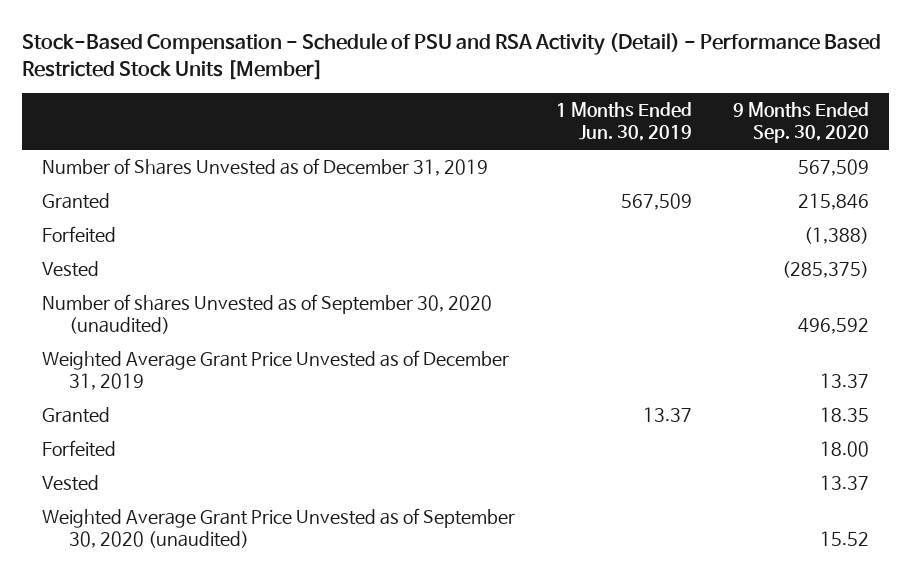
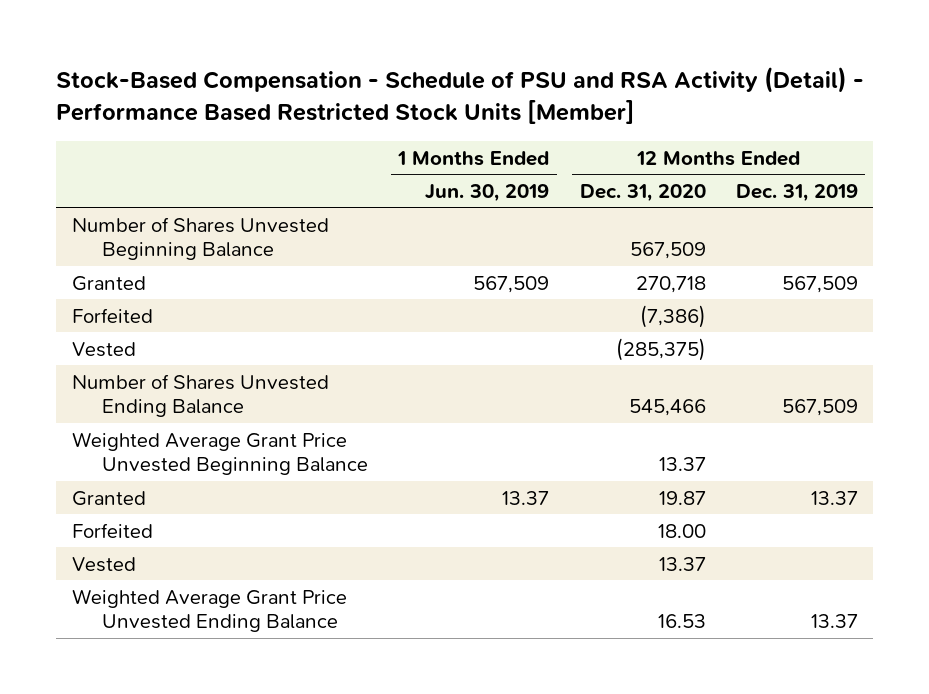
- | 1 Months Ended Jun. 30, 2019 | 9 Months Ended Sep. 30, 2020
+ | 1 Months Ended Jun. 30, 2019 | 12 Months Ended Dec. 31, 2020 | 12 Months Ended Dec. 31, 2019
- Number of Shares Unvested as of December 31, 2019 | | 567,509
+ Number of Shares Unvested Beginning Balance | | 567,509 |
- Number of shares Unvested as of September 30, 2020 (unaudited) | | 496,592
- Weighted Average Grant Price Unvested as of December 31, 2019 | | 13.37
+ Number of Shares Unvested Ending Balance | | 545,466 | 567,509
+ Weighted Average Grant Price Unvested Beginning Balance | | 13.37 |
- Weighted Average Grant Price Unvested as of September 30, 2020 (unaudited) | | 15.52
+ Weighted Average Grant Price Unvested Ending Balance | | 16.53 | 13.37

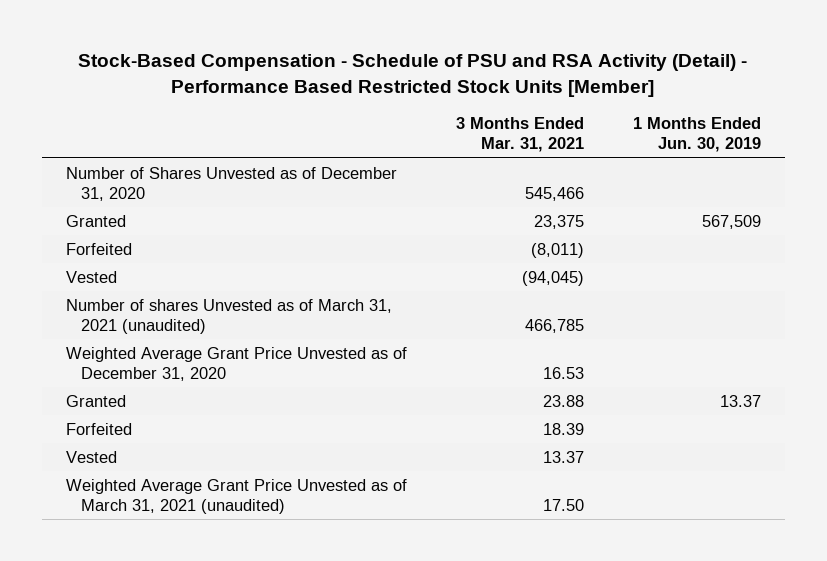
- | 1 Months Ended Jun. 30, 2019 | 12 Months Ended Dec. 31, 2020 | 12 Months Ended Dec. 31, 2019
+ | 3 Months Ended Mar. 31, 2021 | 1 Months Ended Jun. 30, 2019
- Number of Shares Unvested Beginning Balance | | 567,509 |
+ Number of Shares Unvested as of December 31, 2020 | 545,466 |
- Number of Shares Unvested Ending Balance | | 545,466 | 567,509
- Weighted Average Grant Price Unvested Beginning Balance | | 13.37 |
+ Number of shares Unvested as of March 31, 2021 (unaudited) | 466,785 |
+ Weighted Average Grant Price Unvested as of December 31, 2020 | 16.53 |
- Weighted Average Grant Price Unvested Ending Balance | | 16.53 | 13.37
+ Weighted Average Grant Price Unvested as of March 31, 2021 (unaudited) | 17.50 |

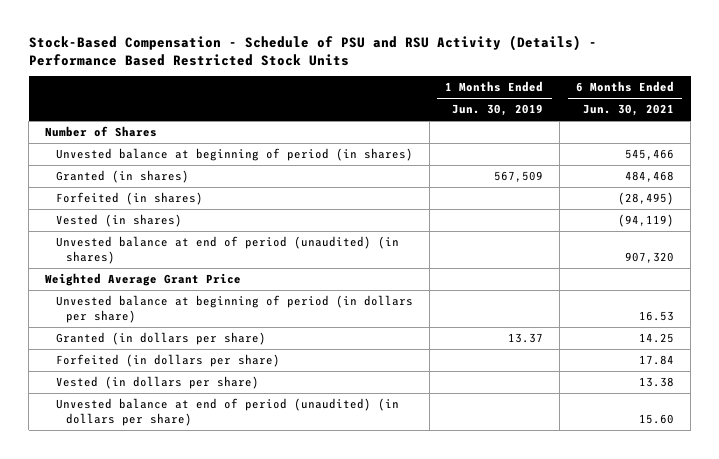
- Stock-Based Compensation - Schedule of PSU and RSA Activity (Detail) - Performance Based Restricted Stock Units [Member]
+ Stock-Based Compensation - Schedule of PSU and RSU Activity (Details) - Performance Based Restricted Stock Units
- | 3 Months Ended Mar. 31, 2021 | 1 Months Ended Jun. 30, 2019
+ | 1 Months Ended Jun. 30, 2019 | 6 Months Ended Jun. 30, 2021
- Number of Shares Unvested as of December 31, 2020 | 545,466 |
- Granted | 23,375 | 567,509
- Forfeited | (8,011) |
- Vested | (94,045) |
- Number of shares Unvested as of March 31, 2021 (unaudited) | 466,785 |
- Weighted Average Grant Price Unvested as of December 31, 2020 | 16.53 |
- Granted | 23.88 | 13.37
- Forfeited | 18.39 |
- Vested | 13.37 |
- Weighted Average Grant Price Unvested as of March 31, 2021 (unaudited) | 17.50 |
+ Number of Shares
+ Unvested balance at beginning of period (in shares) | | 545,466
+ Granted (in shares) | 567,509 | 484,468
+ Forfeited (in shares) | | (28,495)
+ Vested (in shares) | | (94,119)
+ Unvested balance at end of period (unaudited) (in shares) | | 907,320
+ Weighted Average Grant Price
+ Unvested balance at beginning of period (in dollars per share) | | 16.53
+ Granted (in dollars per share) | 13.37 | 14.25
+ Forfeited (in dollars per share) | | 17.84
+ Vested (in dollars per share) | | 13.38
+ Unvested balance at end of period (unaudited) (in dollars per share) | | 15.60

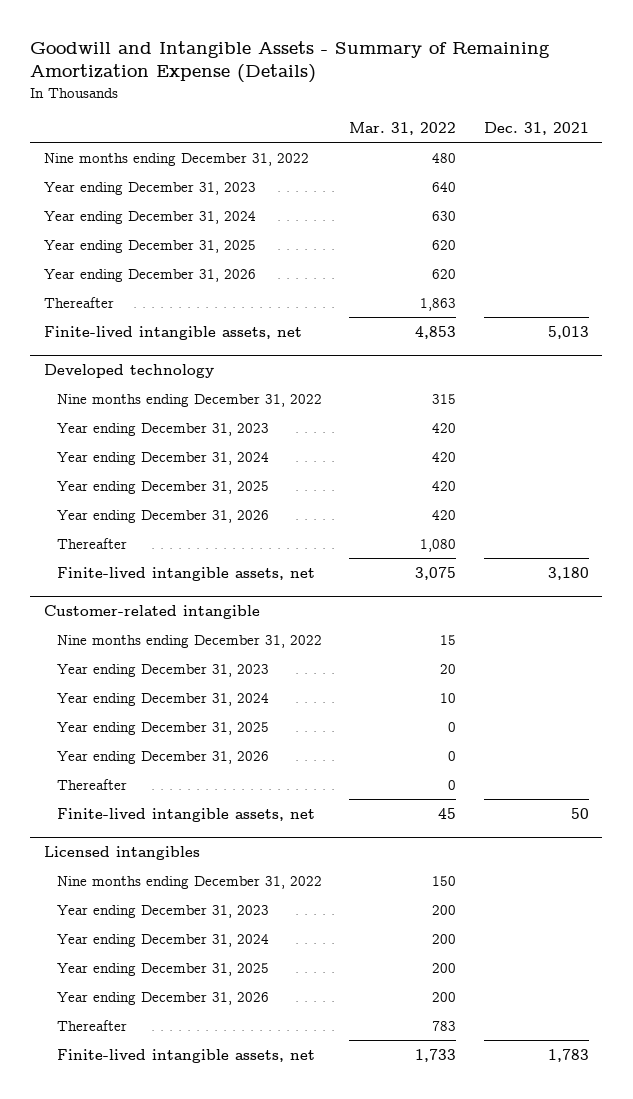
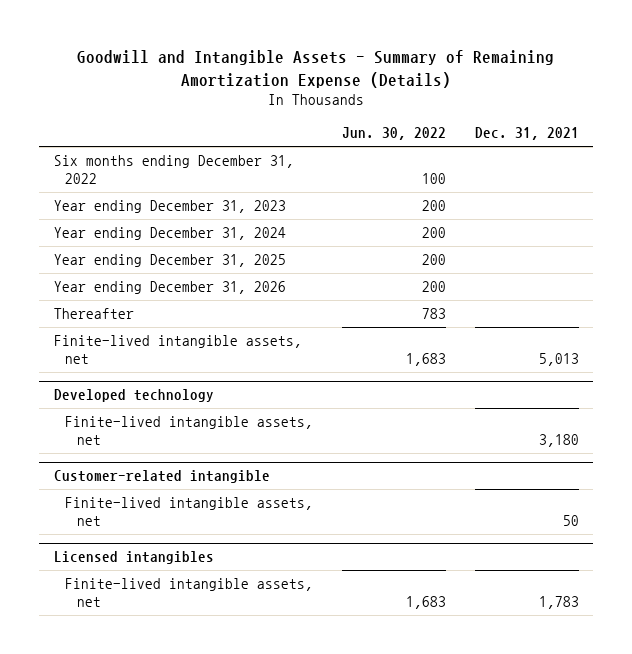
- | Mar. 31, 2022 | Dec. 31, 2021
+ | Jun. 30, 2022 | Dec. 31, 2021
- Nine months ending December 31, 2022 | 480 |
+ Six months ending December 31, 2022 | 100 |
@ Developed technology
- Nine months ending December 31, 2022 | 315 |
- Year ending December 31, 2023 | 420 |
- Year ending December 31, 2024 | 420 |
- Year ending December 31, 2025 | 420 |
- Year ending December 31, 2026 | 420 |
- Thereafter | 1,080 |
@ Customer-related intangible
- Nine months ending December 31, 2022 | 15 |
- Year ending December 31, 2023 | 20 |
- Year ending December 31, 2024 | 10 |
- Year ending December 31, 2025 | 0 |
- Year ending December 31, 2026 | 0 |
- Thereafter | 0 |
@ Licensed intangibles
- Nine months ending December 31, 2022 | 150 |
- Year ending December 31, 2023 | 200 |
- Year ending December 31, 2024 | 200 |
- Year ending December 31, 2025 | 200 |
- Year ending December 31, 2026 | 200 |
- Thereafter | 783 |

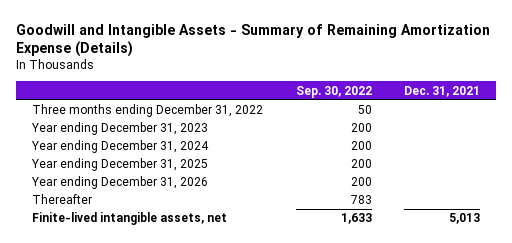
- | Jun. 30, 2022 | Dec. 31, 2021
+ | Sep. 30, 2022 | Dec. 31, 2021
- Six months ending December 31, 2022 | 100 |
+ Three months ending December 31, 2022 | 50 |
- Developed technology
- Finite-lived intangible assets, net | | 3,180
- Customer-related intangible
- Finite-lived intangible assets, net | | 50
- Licensed intangibles
- Finite-lived intangible assets, net | 1,683 | 1,783

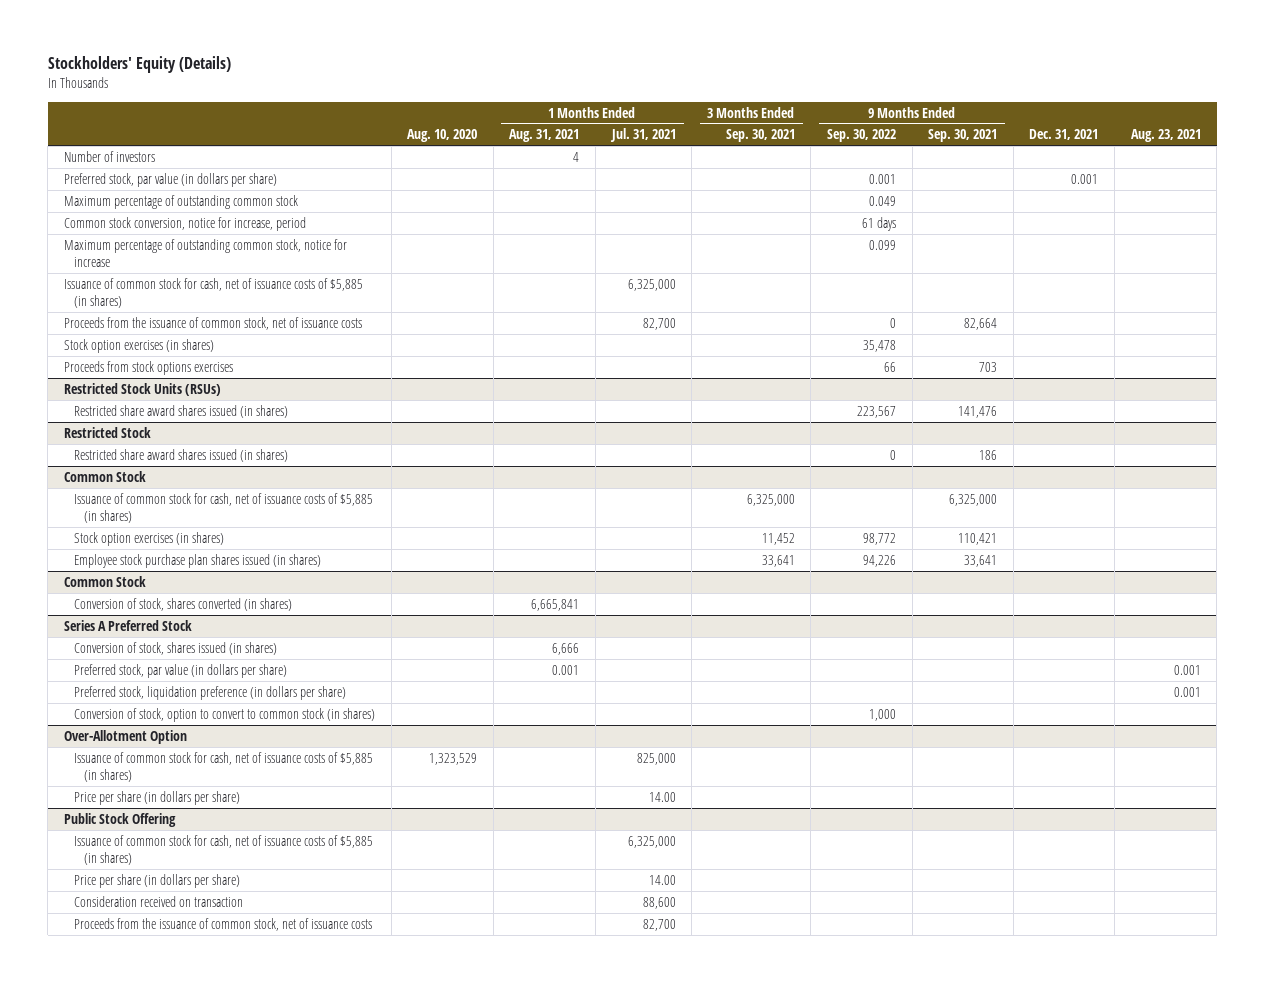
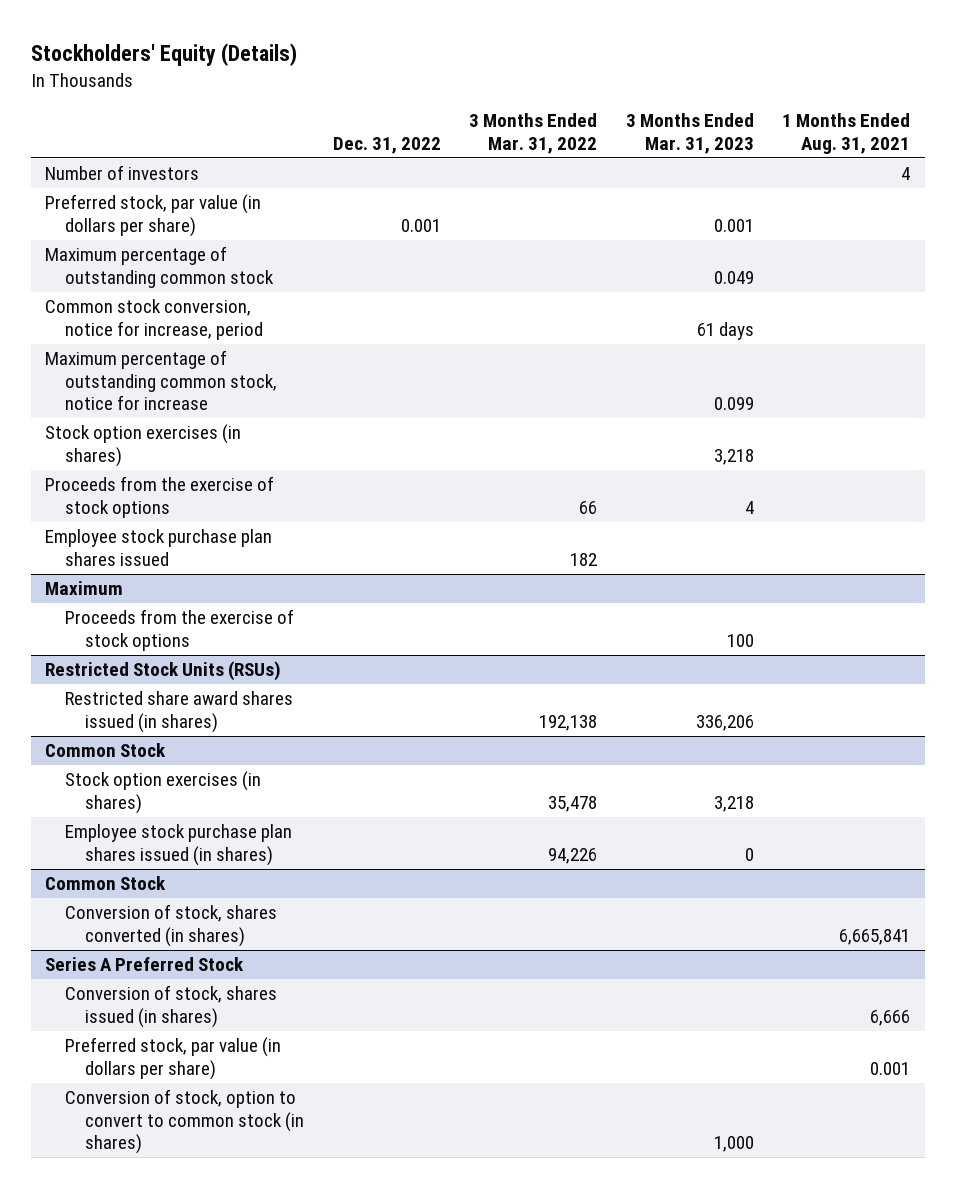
- | Aug. 10, 2020 | 1 Months Ended Aug. 31, 2021 | 1 Months Ended Jul. 31, 2021 | 3 Months Ended Sep. 30, 2021 | 9 Months Ended Sep. 30, 2022 | 9 Months Ended Sep. 30, 2021 | Dec. 31, 2021 | Aug. 23, 2021
+ | Dec. 31, 2022 | 3 Months Ended Mar. 31, 2022 | 3 Months Ended Mar. 31, 2023 | 1 Months Ended Aug. 31, 2021
- Issuance of common stock for cash, net of issuance costs of $5,885 (in shares) | | | 6,325,000 | | | | |
- Proceeds from the issuance of common stock, net of issuance costs | | | 82,700 | | 0 | 82,664 | |
- Proceeds from stock options exercises | | | | | 66 | 703 | |
+ Proceeds from the exercise of stock options | | 66 | 4 |
+ Employee stock purchase plan shares issued | | 182 | |
+ Maximum
+ Proceeds from the exercise of stock options | | | 100 |
- Restricted Stock
- Restricted share award shares issued (in shares) | | | | | 0 | 186 | |
@ Common Stock
- Issuance of common stock for cash, net of issuance costs of $5,885 (in shares) | | | | 6,325,000 | | 6,325,000 | |
@ Series A Preferred Stock
- Preferred stock, liquidation preference (in dollars per share) | | | | | | | | 0.001
- Over-Allotment Option
- Issuance of common stock for cash, net of issuance costs of $5,885 (in shares) | 1,323,529 | | 825,000 | | | | |
- Price per share (in dollars per share) | | | 14.00 | | | | |
- Public Stock Offering
- Issuance of common stock for cash, net of issuance costs of $5,885 (in shares) | | | 6,325,000 | | | | |
- Price per share (in dollars per share) | | | 14.00 | | | | |
- Consideration received on transaction | | | 88,600 | | | | |
- Proceeds from the issuance of common stock, net of issuance costs | | | 82,700 | | | | |

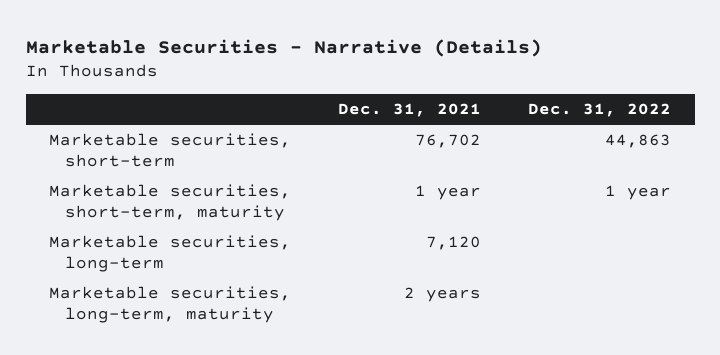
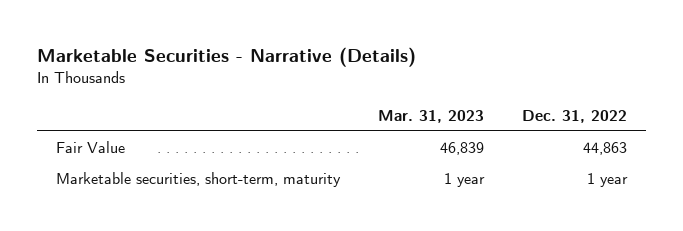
- | Dec. 31, 2021 | Dec. 31, 2022
+ | Mar. 31, 2023 | Dec. 31, 2022
- Marketable securities, short-term | 76,702 | 44,863
+ Fair Value | 46,839 | 44,863
- Marketable securities, long-term | 7,120 |
- Marketable securities, long-term, maturity | 2 years |

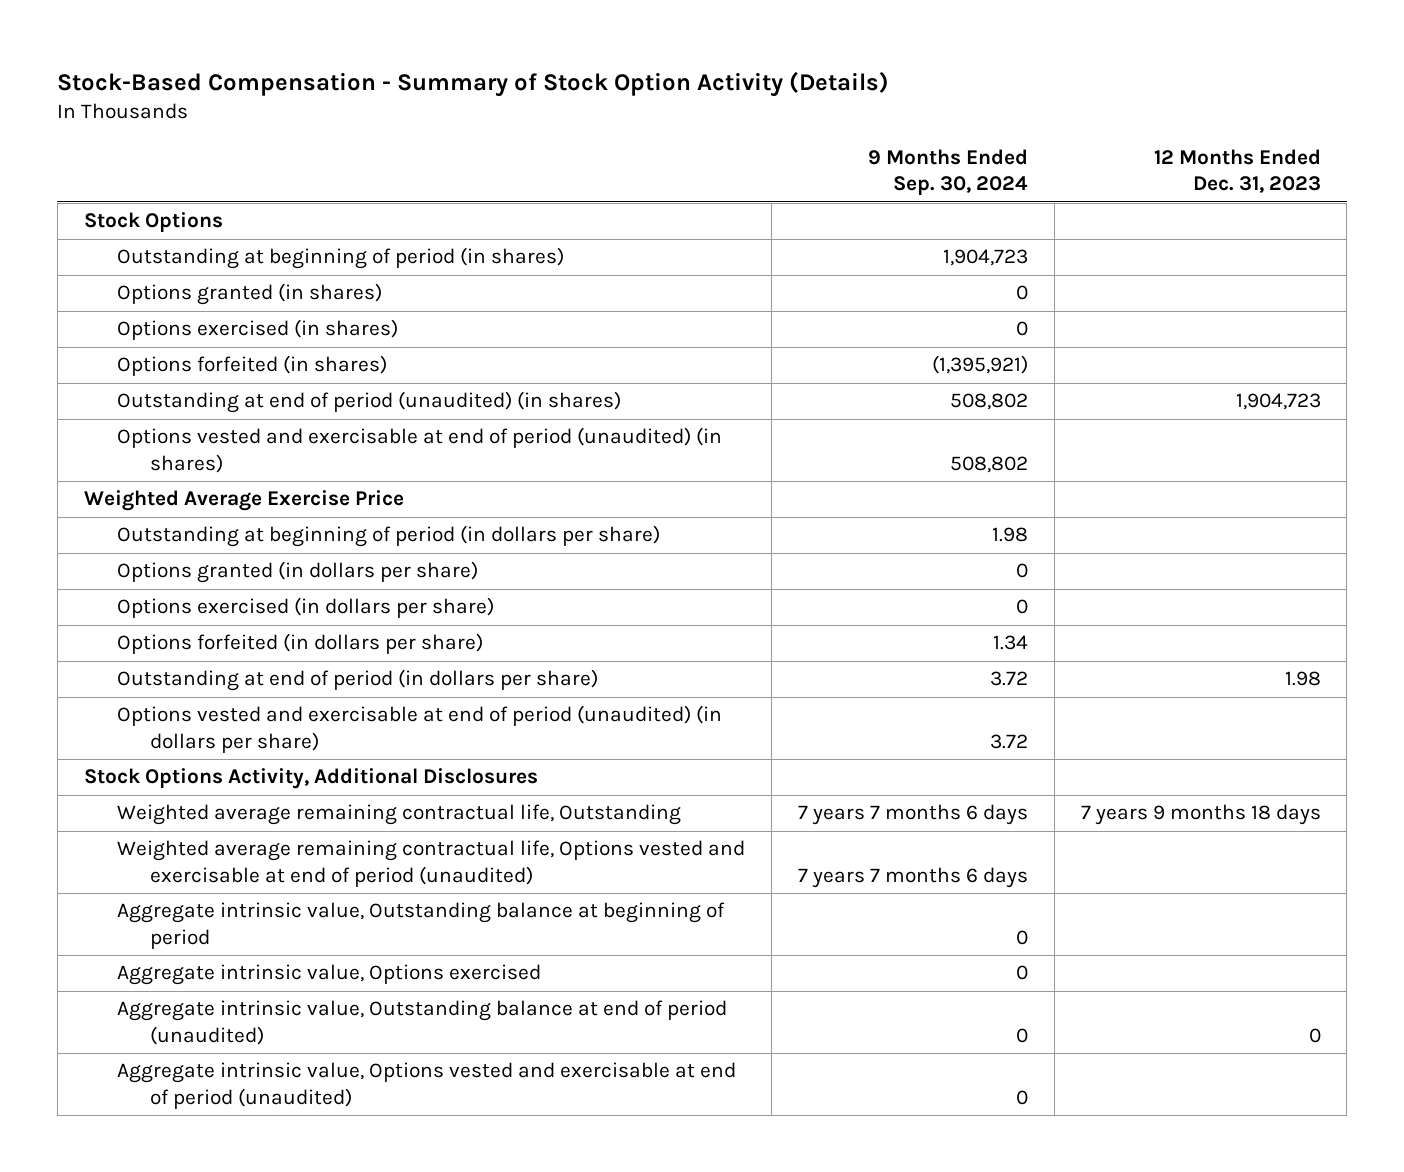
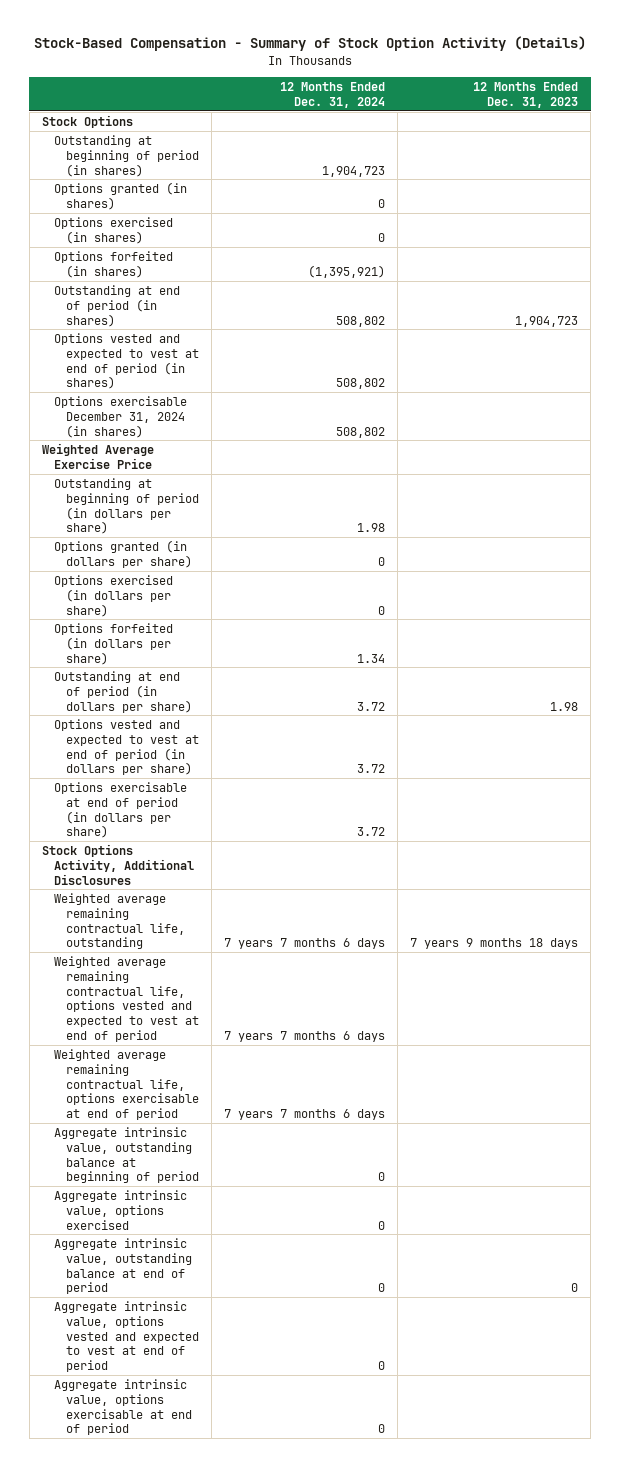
- | 9 Months Ended Sep. 30, 2024 | 12 Months Ended Dec. 31, 2023
+ | 12 Months Ended Dec. 31, 2024 | 12 Months Ended Dec. 31, 2023
- Outstanding at end of period (unaudited) (in shares) | 508,802 | 1,904,723
- Options vested and exercisable at end of period (unaudited) (in shares) | 508,802 |
+ Outstanding at end of period (in shares) | 508,802 | 1,904,723
+ Options vested and expected to vest at end of period (in shares) | 508,802 |
+ Options exercisable December 31, 2024 (in shares) | 508,802 |
- Options vested and exercisable at end of period (unaudited) (in dollars per share) | 3.72 |
+ Options vested and expected to vest at end of period (in dollars per share) | 3.72 |
+ Options exercisable at end of period (in dollars per share) | 3.72 |
- Weighted average remaining contractual life, Outstanding | 7 years 7 months 6 days | 7 years 9 months 18 days
- Weighted average remaining contractual life, Options vested and exercisable at end of period (unaudited) | 7 years 7 months 6 days |
- Aggregate intrinsic value, Outstanding balance at beginning of period | 0 |
- Aggregate intrinsic value, Options exercised | 0 |
- Aggregate intrinsic value, Outstanding balance at end of period (unaudited) | 0 | 0
- Aggregate intrinsic value, Options vested and exercisable at end of period (unaudited) | 0 |
+ Weighted average remaining contractual life, outstanding | 7 years 7 months 6 days | 7 years 9 months 18 days
+ Weighted average remaining contractual life, options vested and expected to vest at end of period | 7 years 7 months 6 days |
+ Weighted average remaining contractual life, options exercisable at end of period | 7 years 7 months 6 days |
+ Aggregate intrinsic value, outstanding balance at beginning of period | 0 |
+ Aggregate intrinsic value, options exercised | 0 |
+ Aggregate intrinsic value, outstanding balance at end of period | 0 | 0
+ Aggregate intrinsic value, options vested and expected to vest at end of period | 0 |
+ Aggregate intrinsic value, options exercisable at end of period | 0 |

